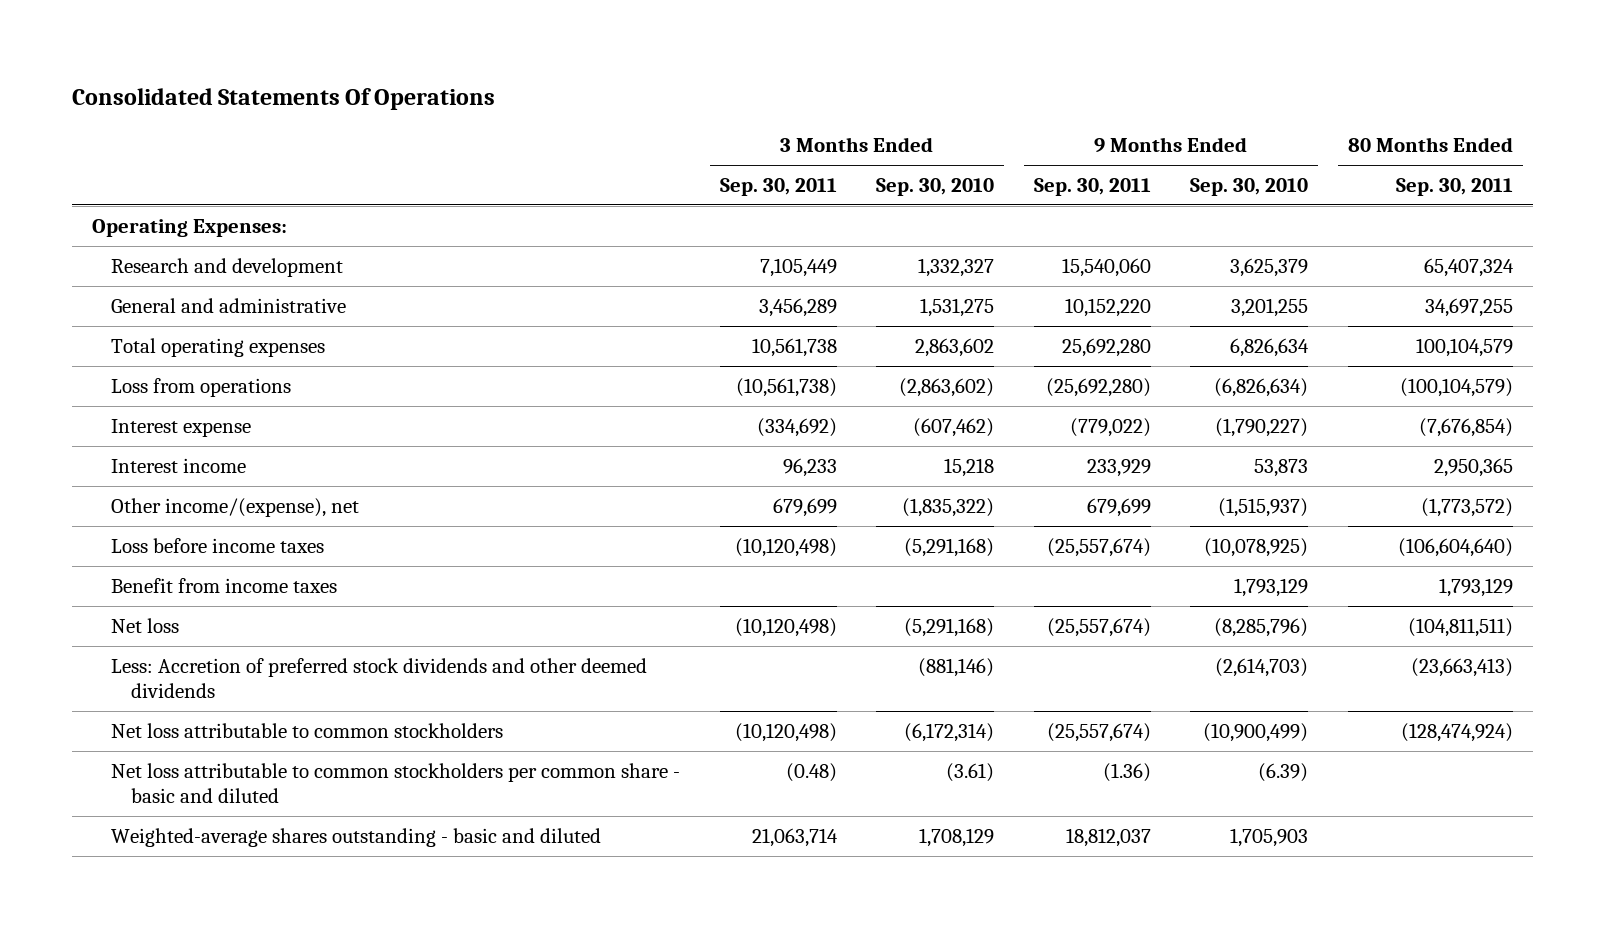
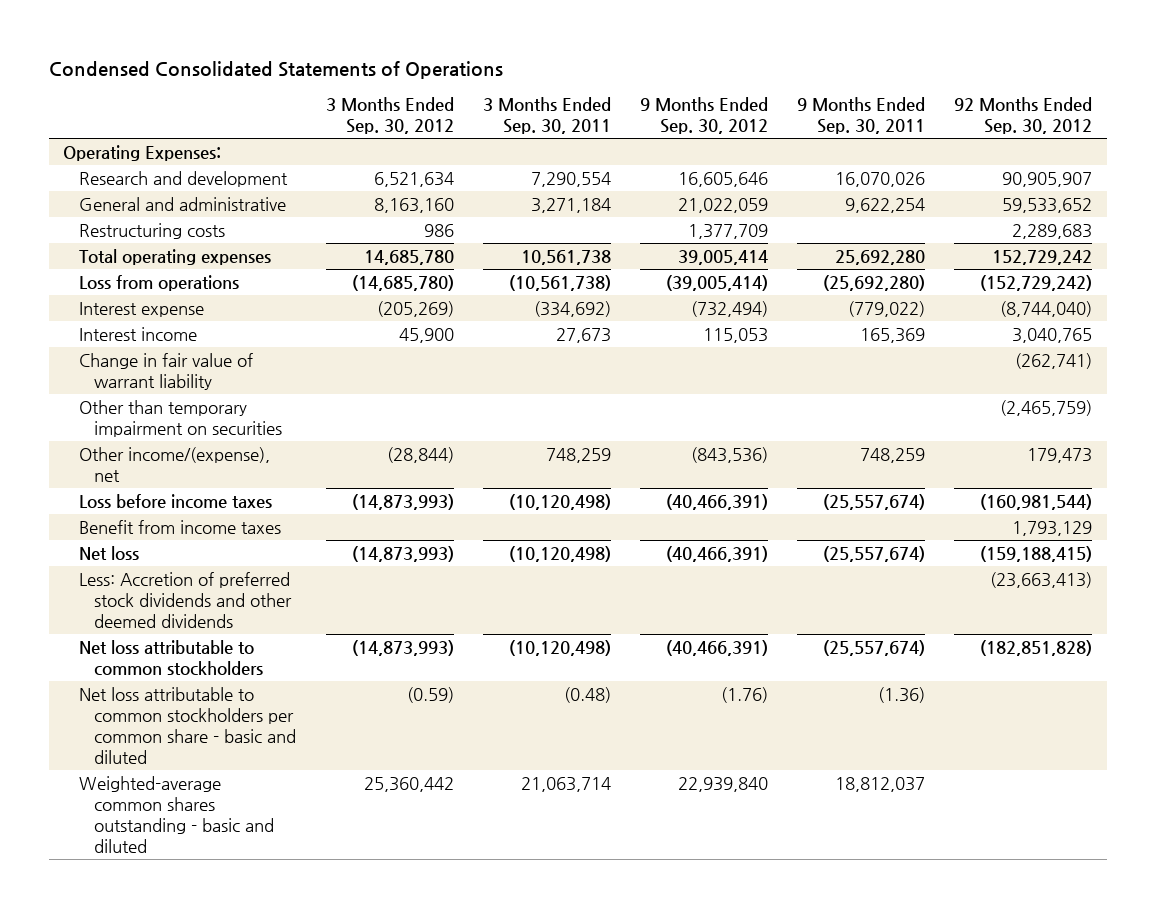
- Consolidated Statements Of Operations
+ Condensed Consolidated Statements of Operations
- | 3 Months Ended Sep. 30, 2011 | 3 Months Ended Sep. 30, 2010 | 9 Months Ended Sep. 30, 2011 | 9 Months Ended Sep. 30, 2010 | 80 Months Ended Sep. 30, 2011
+ | 3 Months Ended Sep. 30, 2012 | 3 Months Ended Sep. 30, 2011 | 9 Months Ended Sep. 30, 2012 | 9 Months Ended Sep. 30, 2011 | 92 Months Ended Sep. 30, 2012
- Research and development | 7,105,449 | 1,332,327 | 15,540,060 | 3,625,379 | 65,407,324
- General and administrative | 3,456,289 | 1,531,275 | 10,152,220 | 3,201,255 | 34,697,255
+ Research and development | 6,521,634 | 7,290,554 | 16,605,646 | 16,070,026 | 90,905,907
+ General and administrative | 8,163,160 | 3,271,184 | 21,022,059 | 9,622,254 | 59,533,652
+ Restructuring costs | 986 | | 1,377,709 | | 2,289,683
- Interest income | 96,233 | 15,218 | 233,929 | 53,873 | 2,950,365
- Other income/(expense), net | 679,699 | (1,835,322) | 679,699 | (1,515,937) | (1,773,572)
+ Interest income | 45,900 | 27,673 | 115,053 | 165,369 | 3,040,765
+ Change in fair value of warrant liability | | | | | (262,741)
+ Other than temporary impairment on securities | | | | | (2,465,759)
+ Other income/(expense), net | (28,844) | 748,259 | (843,536) | 748,259 | 179,473
- Weighted-average shares outstanding - basic and diluted | 21,063,714 | 1,708,129 | 18,812,037 | 1,705,903 |
+ Weighted-average common shares outstanding - basic and diluted | 25,360,442 | 21,063,714 | 22,939,840 | 18,812,037 |

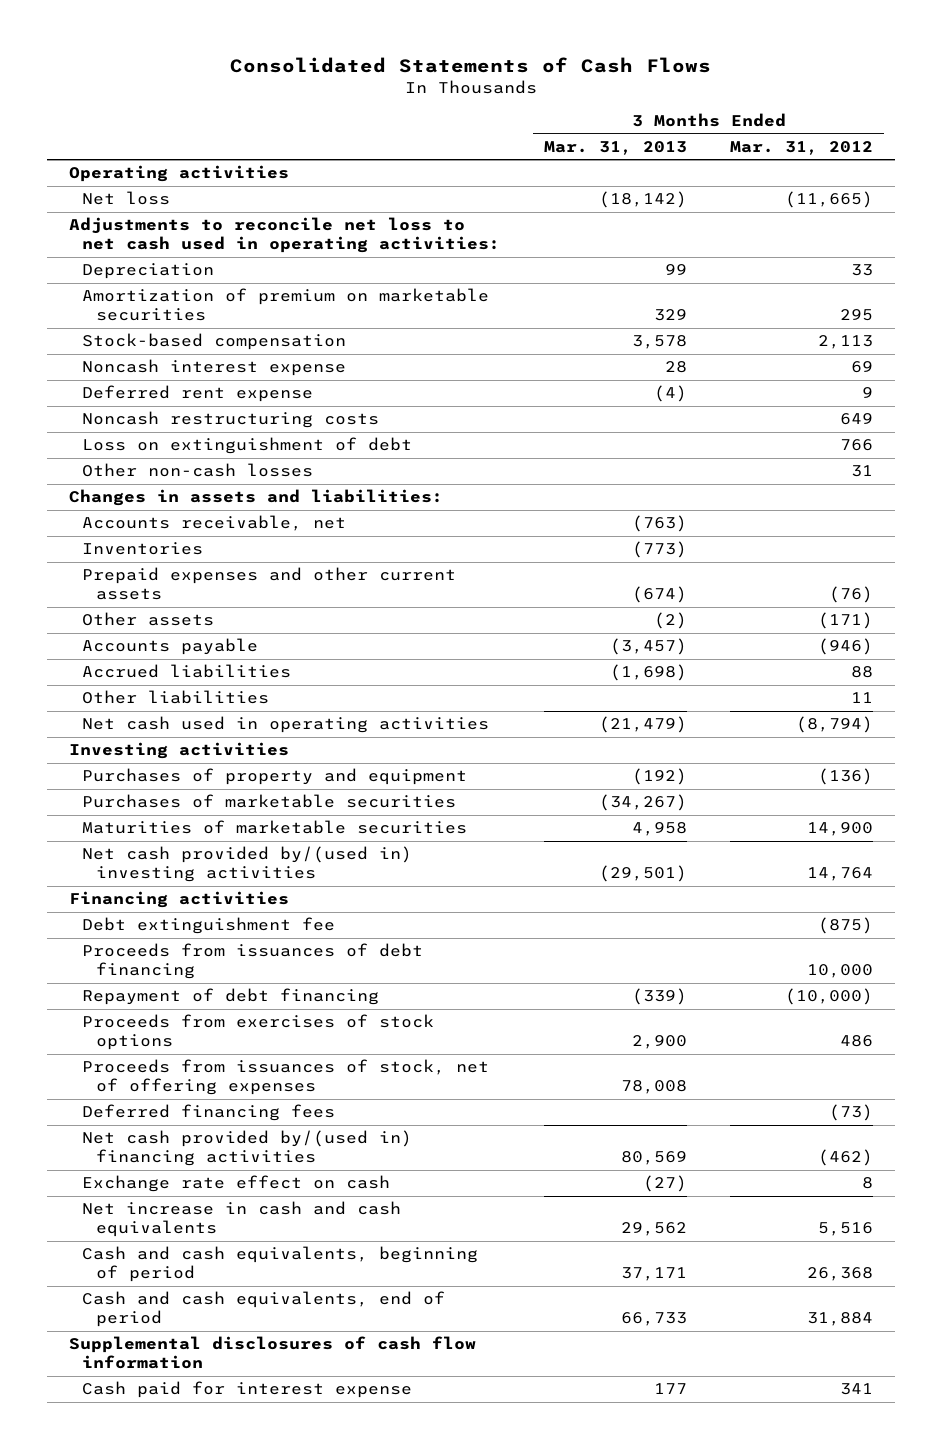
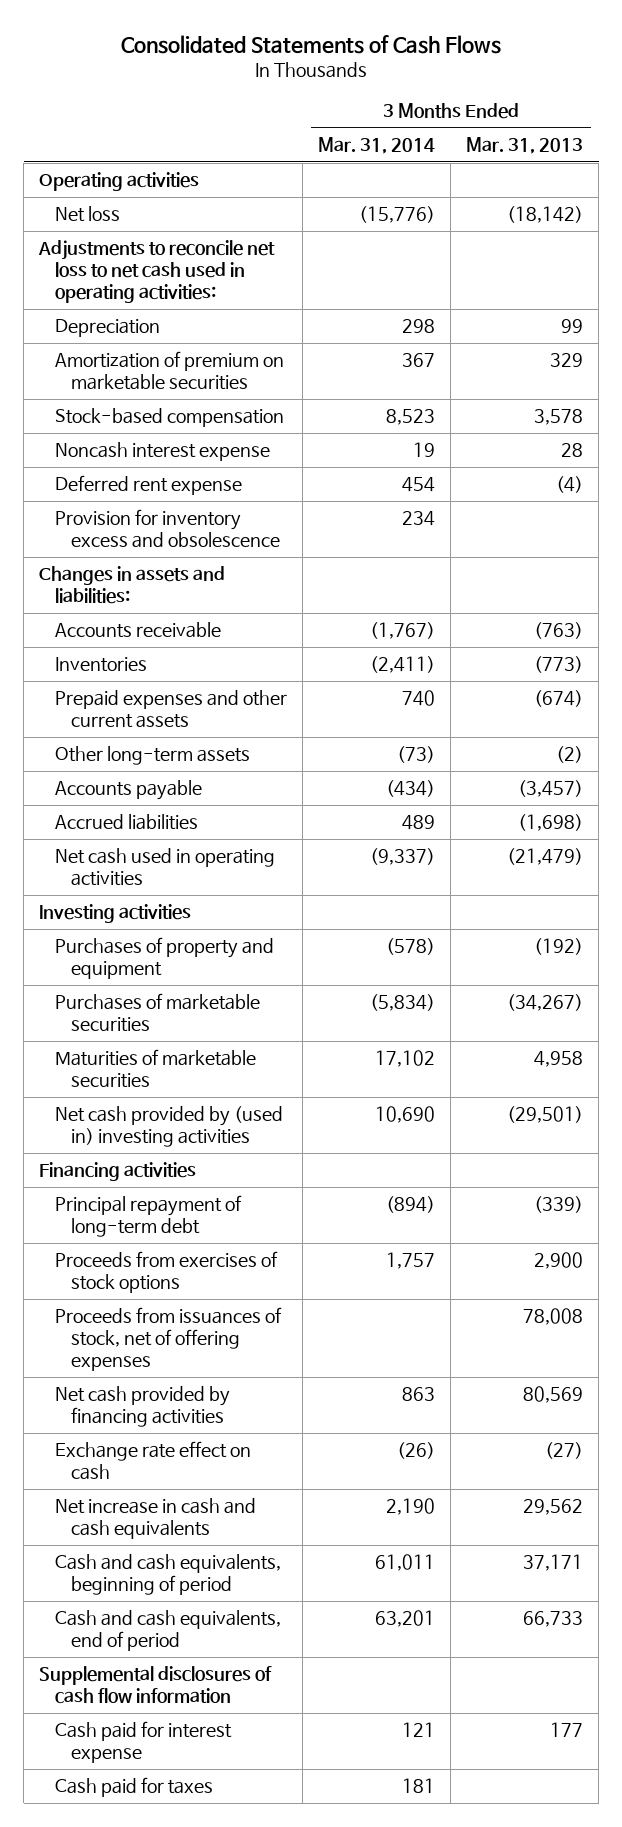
- | 3 Months Ended Mar. 31, 2013 | 3 Months Ended Mar. 31, 2012
+ | 3 Months Ended Mar. 31, 2014 | 3 Months Ended Mar. 31, 2013
- Noncash restructuring costs | | 649
- Loss on extinguishment of debt | | 766
- Other non-cash losses | | 31
+ Provision for inventory excess and obsolescence | 234 |
- Accounts receivable, net | (763) |
+ Accounts receivable | (1,767) | (763)
- Other assets | (2) | (171)
+ Other long-term assets | (73) | (2)
- Other liabilities | | 11
- Net cash provided by/(used in) investing activities | (29,501) | 14,764
+ Net cash provided by (used in) investing activities | 10,690 | (29,501)
- Debt extinguishment fee | | (875)
- Proceeds from issuances of debt financing | | 10,000
- Repayment of debt financing | (339) | (10,000)
+ Principal repayment of long-term debt | (894) | (339)
- Deferred financing fees | | (73)
- Net cash provided by/(used in) financing activities | 80,569 | (462)
+ Net cash provided by financing activities | 863 | 80,569
+ Cash paid for taxes | 181 |

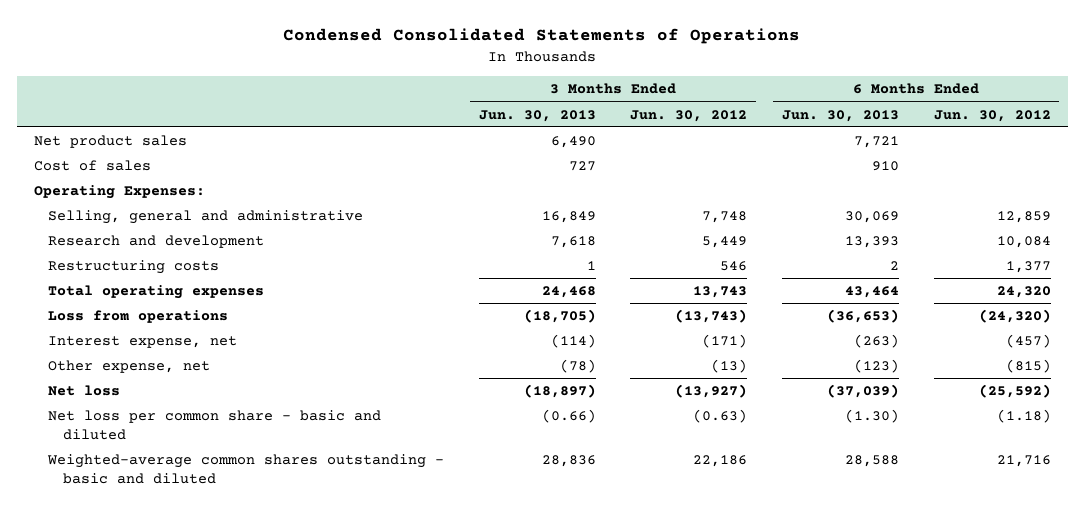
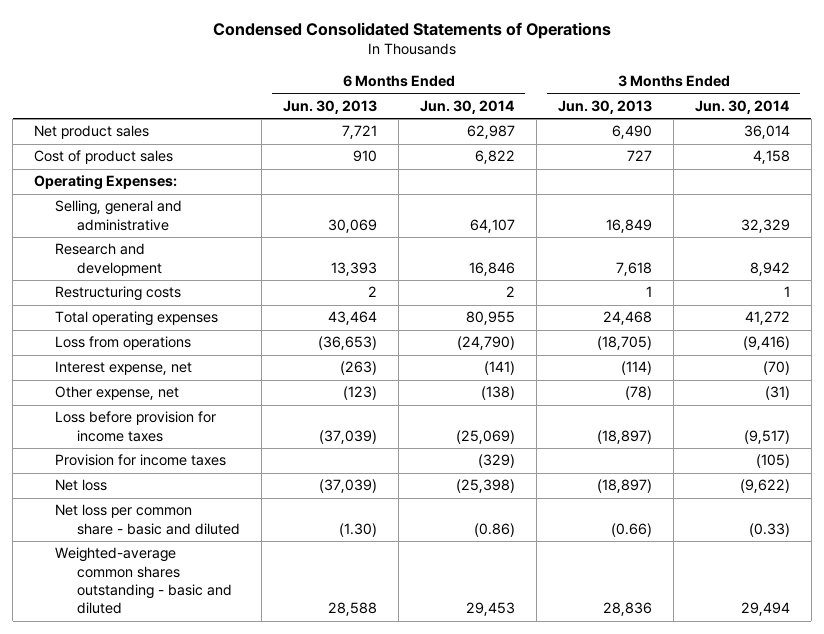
- | 3 Months Ended Jun. 30, 2013 | 3 Months Ended Jun. 30, 2012 | 6 Months Ended Jun. 30, 2013 | 6 Months Ended Jun. 30, 2012
+ | 6 Months Ended Jun. 30, 2013 | 6 Months Ended Jun. 30, 2014 | 3 Months Ended Jun. 30, 2013 | 3 Months Ended Jun. 30, 2014
- Cost of sales | 727 | | 910 |
+ Cost of product sales | 910 | 6,822 | 727 | 4,158
+ Loss before provision for income taxes | (37,039) | (25,069) | (18,897) | (9,517)
+ Provision for income taxes | | (329) | | (105)

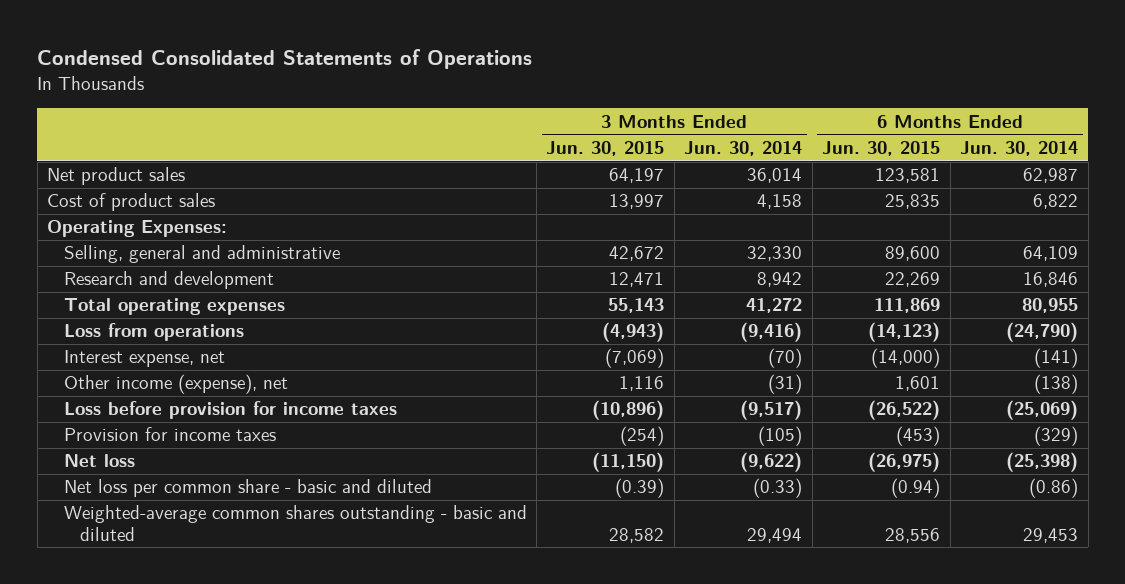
- | 6 Months Ended Jun. 30, 2013 | 6 Months Ended Jun. 30, 2014 | 3 Months Ended Jun. 30, 2013 | 3 Months Ended Jun. 30, 2014
+ | 3 Months Ended Jun. 30, 2015 | 3 Months Ended Jun. 30, 2014 | 6 Months Ended Jun. 30, 2015 | 6 Months Ended Jun. 30, 2014
- Selling, general and administrative | 30,069 | 64,107 | 16,849 | 32,329
+ Selling, general and administrative | 42,672 | 32,330 | 89,600 | 64,109
- Restructuring costs | 2 | 2 | 1 | 1
- Other expense, net | (123) | (138) | (78) | (31)
+ Other income (expense), net | 1,116 | (31) | 1,601 | (138)

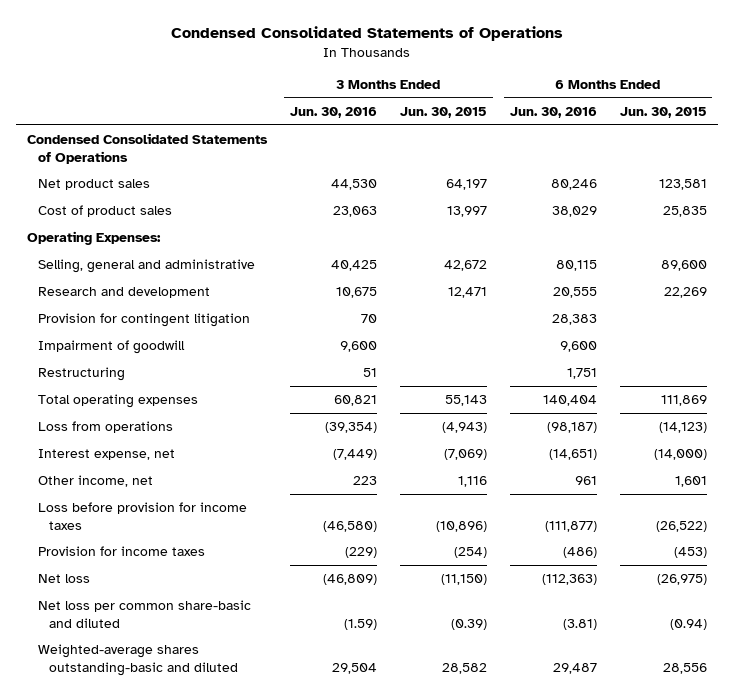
- | 3 Months Ended Jun. 30, 2015 | 3 Months Ended Jun. 30, 2014 | 6 Months Ended Jun. 30, 2015 | 6 Months Ended Jun. 30, 2014
+ | 3 Months Ended Jun. 30, 2016 | 3 Months Ended Jun. 30, 2015 | 6 Months Ended Jun. 30, 2016 | 6 Months Ended Jun. 30, 2015
+ Condensed Consolidated Statements of Operations
+ Provision for contingent litigation | 70 | | 28,383 |
+ Impairment of goodwill | 9,600 | | 9,600 |
+ Restructuring | 51 | | 1,751 |
- Other income (expense), net | 1,116 | (31) | 1,601 | (138)
+ Other income, net | 223 | 1,116 | 961 | 1,601
- Net loss per common share - basic and diluted | (0.39) | (0.33) | (0.94) | (0.86)
- Weighted-average common shares outstanding - basic and diluted | 28,582 | 29,494 | 28,556 | 29,453
+ Net loss per common share-basic and diluted | (1.59) | (0.39) | (3.81) | (0.94)
+ Weighted-average shares outstanding-basic and diluted | 29,504 | 28,582 | 29,487 | 28,556

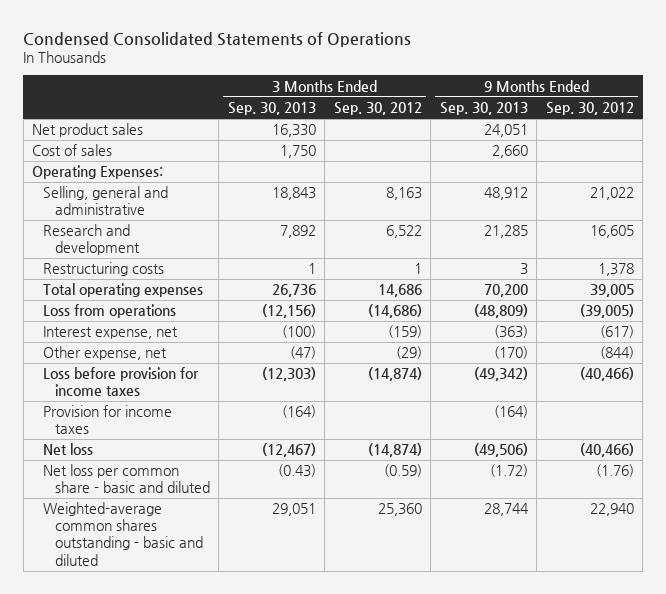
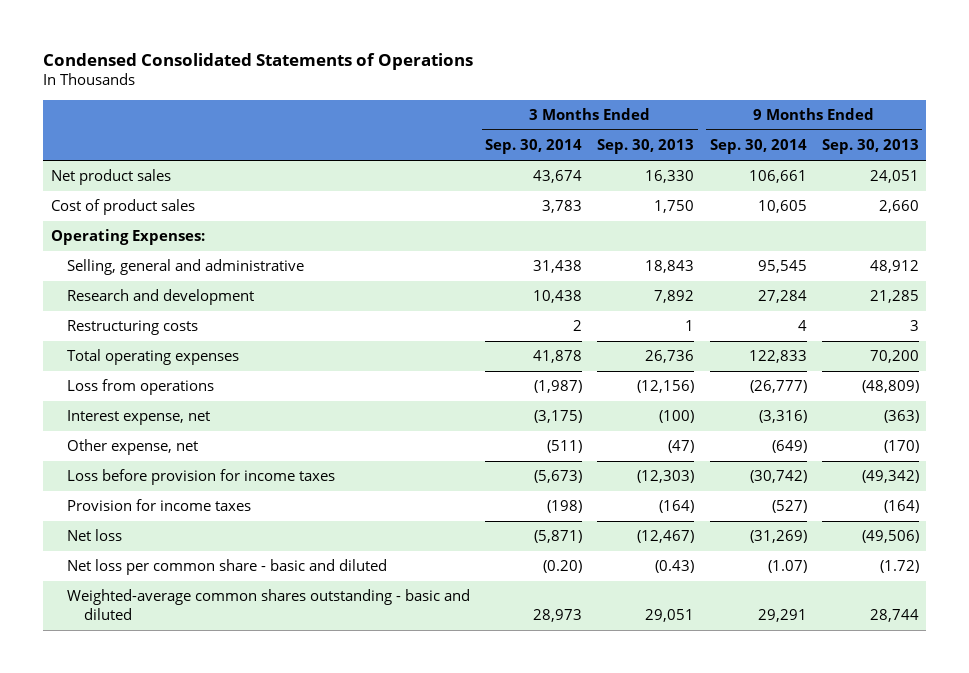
- | 3 Months Ended Sep. 30, 2013 | 3 Months Ended Sep. 30, 2012 | 9 Months Ended Sep. 30, 2013 | 9 Months Ended Sep. 30, 2012
+ | 3 Months Ended Sep. 30, 2014 | 3 Months Ended Sep. 30, 2013 | 9 Months Ended Sep. 30, 2014 | 9 Months Ended Sep. 30, 2013
- Cost of sales | 1,750 | | 2,660 |
+ Cost of product sales | 3,783 | 1,750 | 10,605 | 2,660

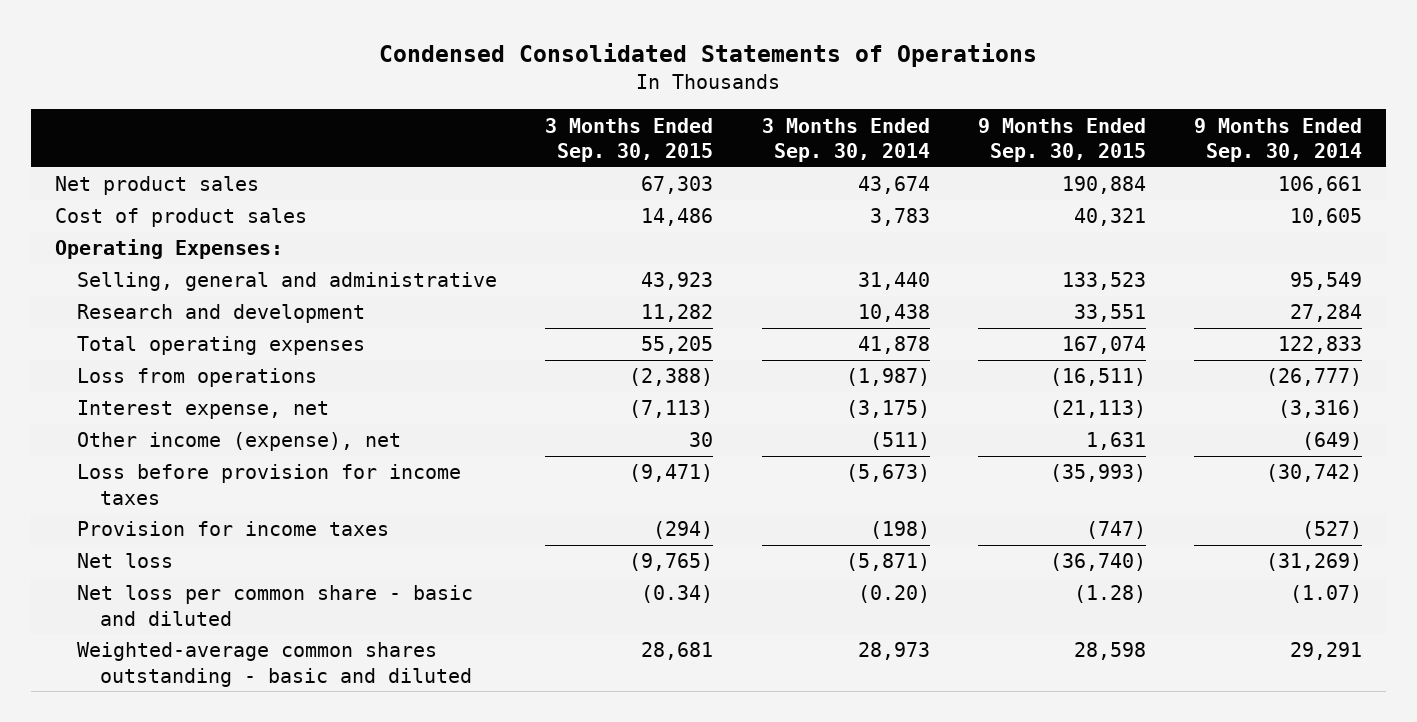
- | 3 Months Ended Sep. 30, 2014 | 3 Months Ended Sep. 30, 2013 | 9 Months Ended Sep. 30, 2014 | 9 Months Ended Sep. 30, 2013
+ | 3 Months Ended Sep. 30, 2015 | 3 Months Ended Sep. 30, 2014 | 9 Months Ended Sep. 30, 2015 | 9 Months Ended Sep. 30, 2014
- Selling, general and administrative | 31,438 | 18,843 | 95,545 | 48,912
+ Selling, general and administrative | 43,923 | 31,440 | 133,523 | 95,549
- Restructuring costs | 2 | 1 | 4 | 3
- Other expense, net | (511) | (47) | (649) | (170)
+ Other income (expense), net | 30 | (511) | 1,631 | (649)

